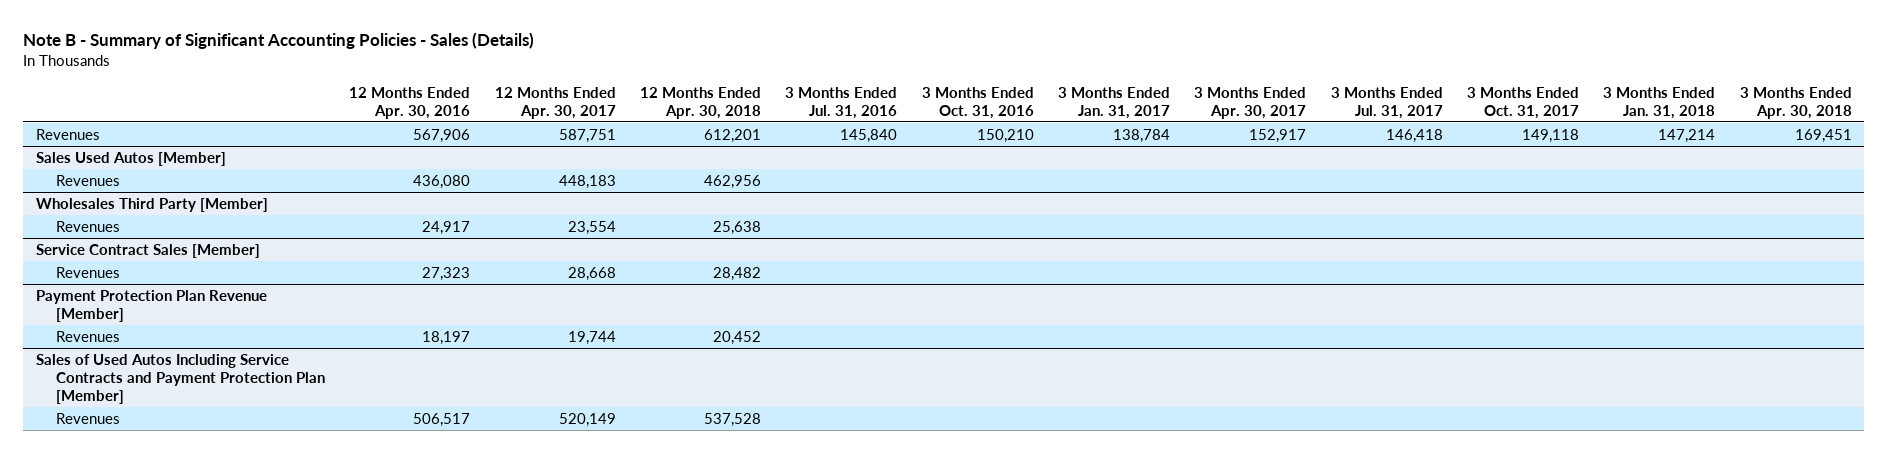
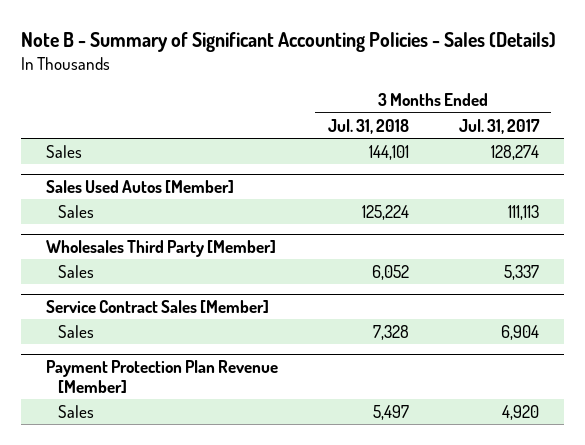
- | 12 Months Ended Apr. 30, 2016 | 12 Months Ended Apr. 30, 2017 | 12 Months Ended Apr. 30, 2018 | 3 Months Ended Jul. 31, 2016 | 3 Months Ended Oct. 31, 2016 | 3 Months Ended Jan. 31, 2017 | 3 Months Ended Apr. 30, 2017 | 3 Months Ended Jul. 31, 2017 | 3 Months Ended Oct. 31, 2017 | 3 Months Ended Jan. 31, 2018 | 3 Months Ended Apr. 30, 2018
+ | 3 Months Ended Jul. 31, 2018 | 3 Months Ended Jul. 31, 2017
- Revenues | 567,906 | 587,751 | 612,201 | 145,840 | 150,210 | 138,784 | 152,917 | 146,418 | 149,118 | 147,214 | 169,451
+ Sales | 144,101 | 128,274
@ Sales Used Autos [Member]
- Revenues | 436,080 | 448,183 | 462,956 | | | | | | | |
+ Sales | 125,224 | 111,113
@ Wholesales Third Party [Member]
- Revenues | 24,917 | 23,554 | 25,638 | | | | | | | |
+ Sales | 6,052 | 5,337
@ Service Contract Sales [Member]
- Revenues | 27,323 | 28,668 | 28,482 | | | | | | | |
+ Sales | 7,328 | 6,904
@ Payment Protection Plan Revenue [Member]
- Revenues | 18,197 | 19,744 | 20,452 | | | | | | | |
- Sales of Used Autos Including Service Contracts and Payment Protection Plan [Member]
- Revenues | 506,517 | 520,149 | 537,528 | | | | | | | |
@ Payment Protection Plan Revenue [Member]
+ Sales | 5,497 | 4,920

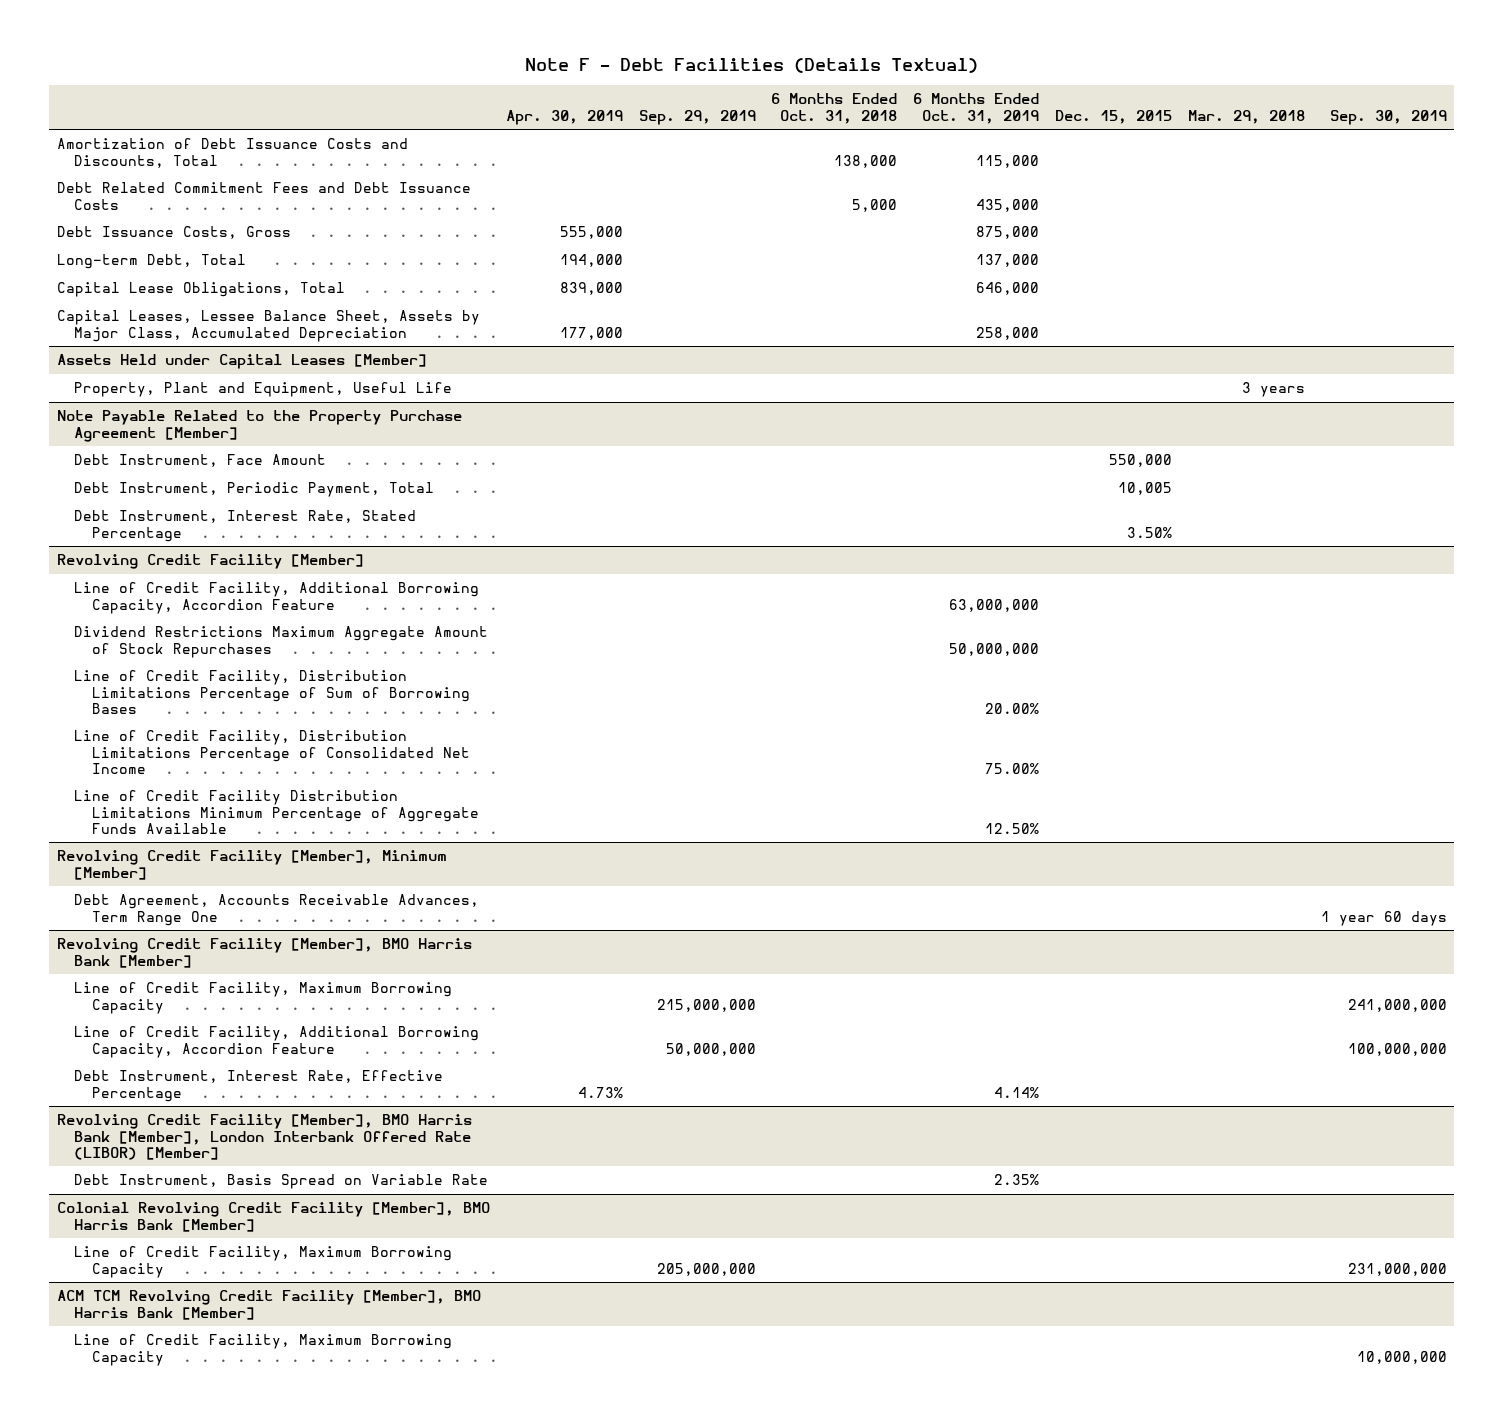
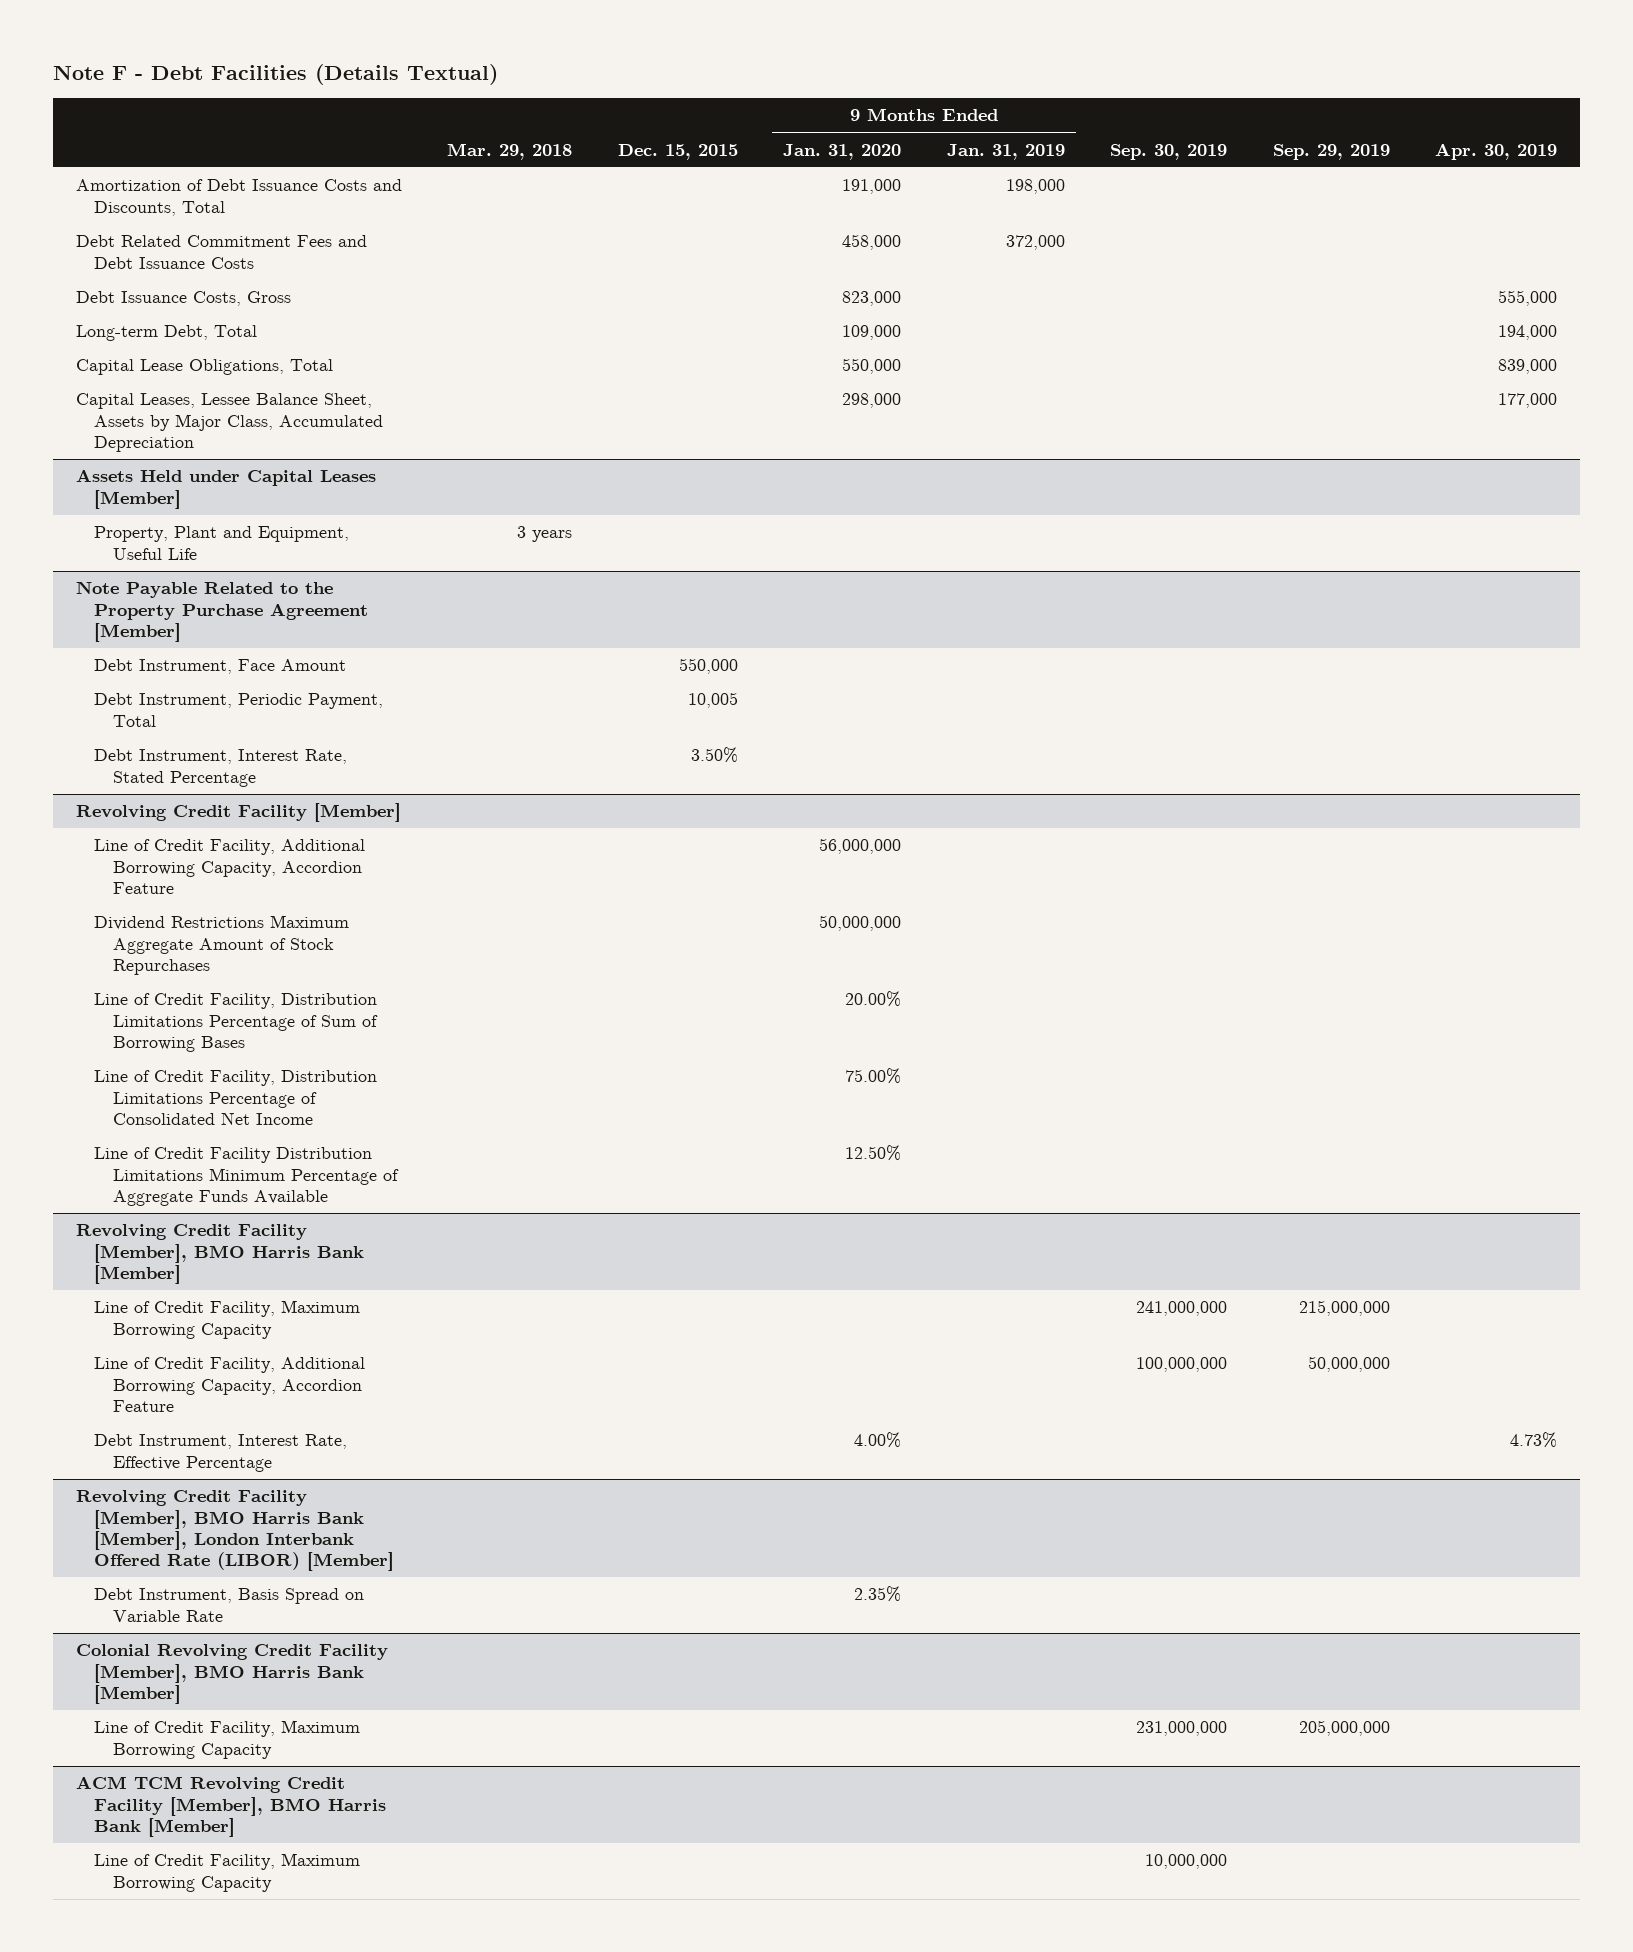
- | Apr. 30, 2019 | Sep. 29, 2019 | 6 Months Ended Oct. 31, 2018 | 6 Months Ended Oct. 31, 2019 | Dec. 15, 2015 | Mar. 29, 2018 | Sep. 30, 2019
+ | Mar. 29, 2018 | Dec. 15, 2015 | 9 Months Ended Jan. 31, 2020 | 9 Months Ended Jan. 31, 2019 | Sep. 30, 2019 | Sep. 29, 2019 | Apr. 30, 2019
- Revolving Credit Facility [Member], Minimum [Member]
- Debt Agreement, Accounts Receivable Advances, Term Range One | | | | | | | 1 year 60 days

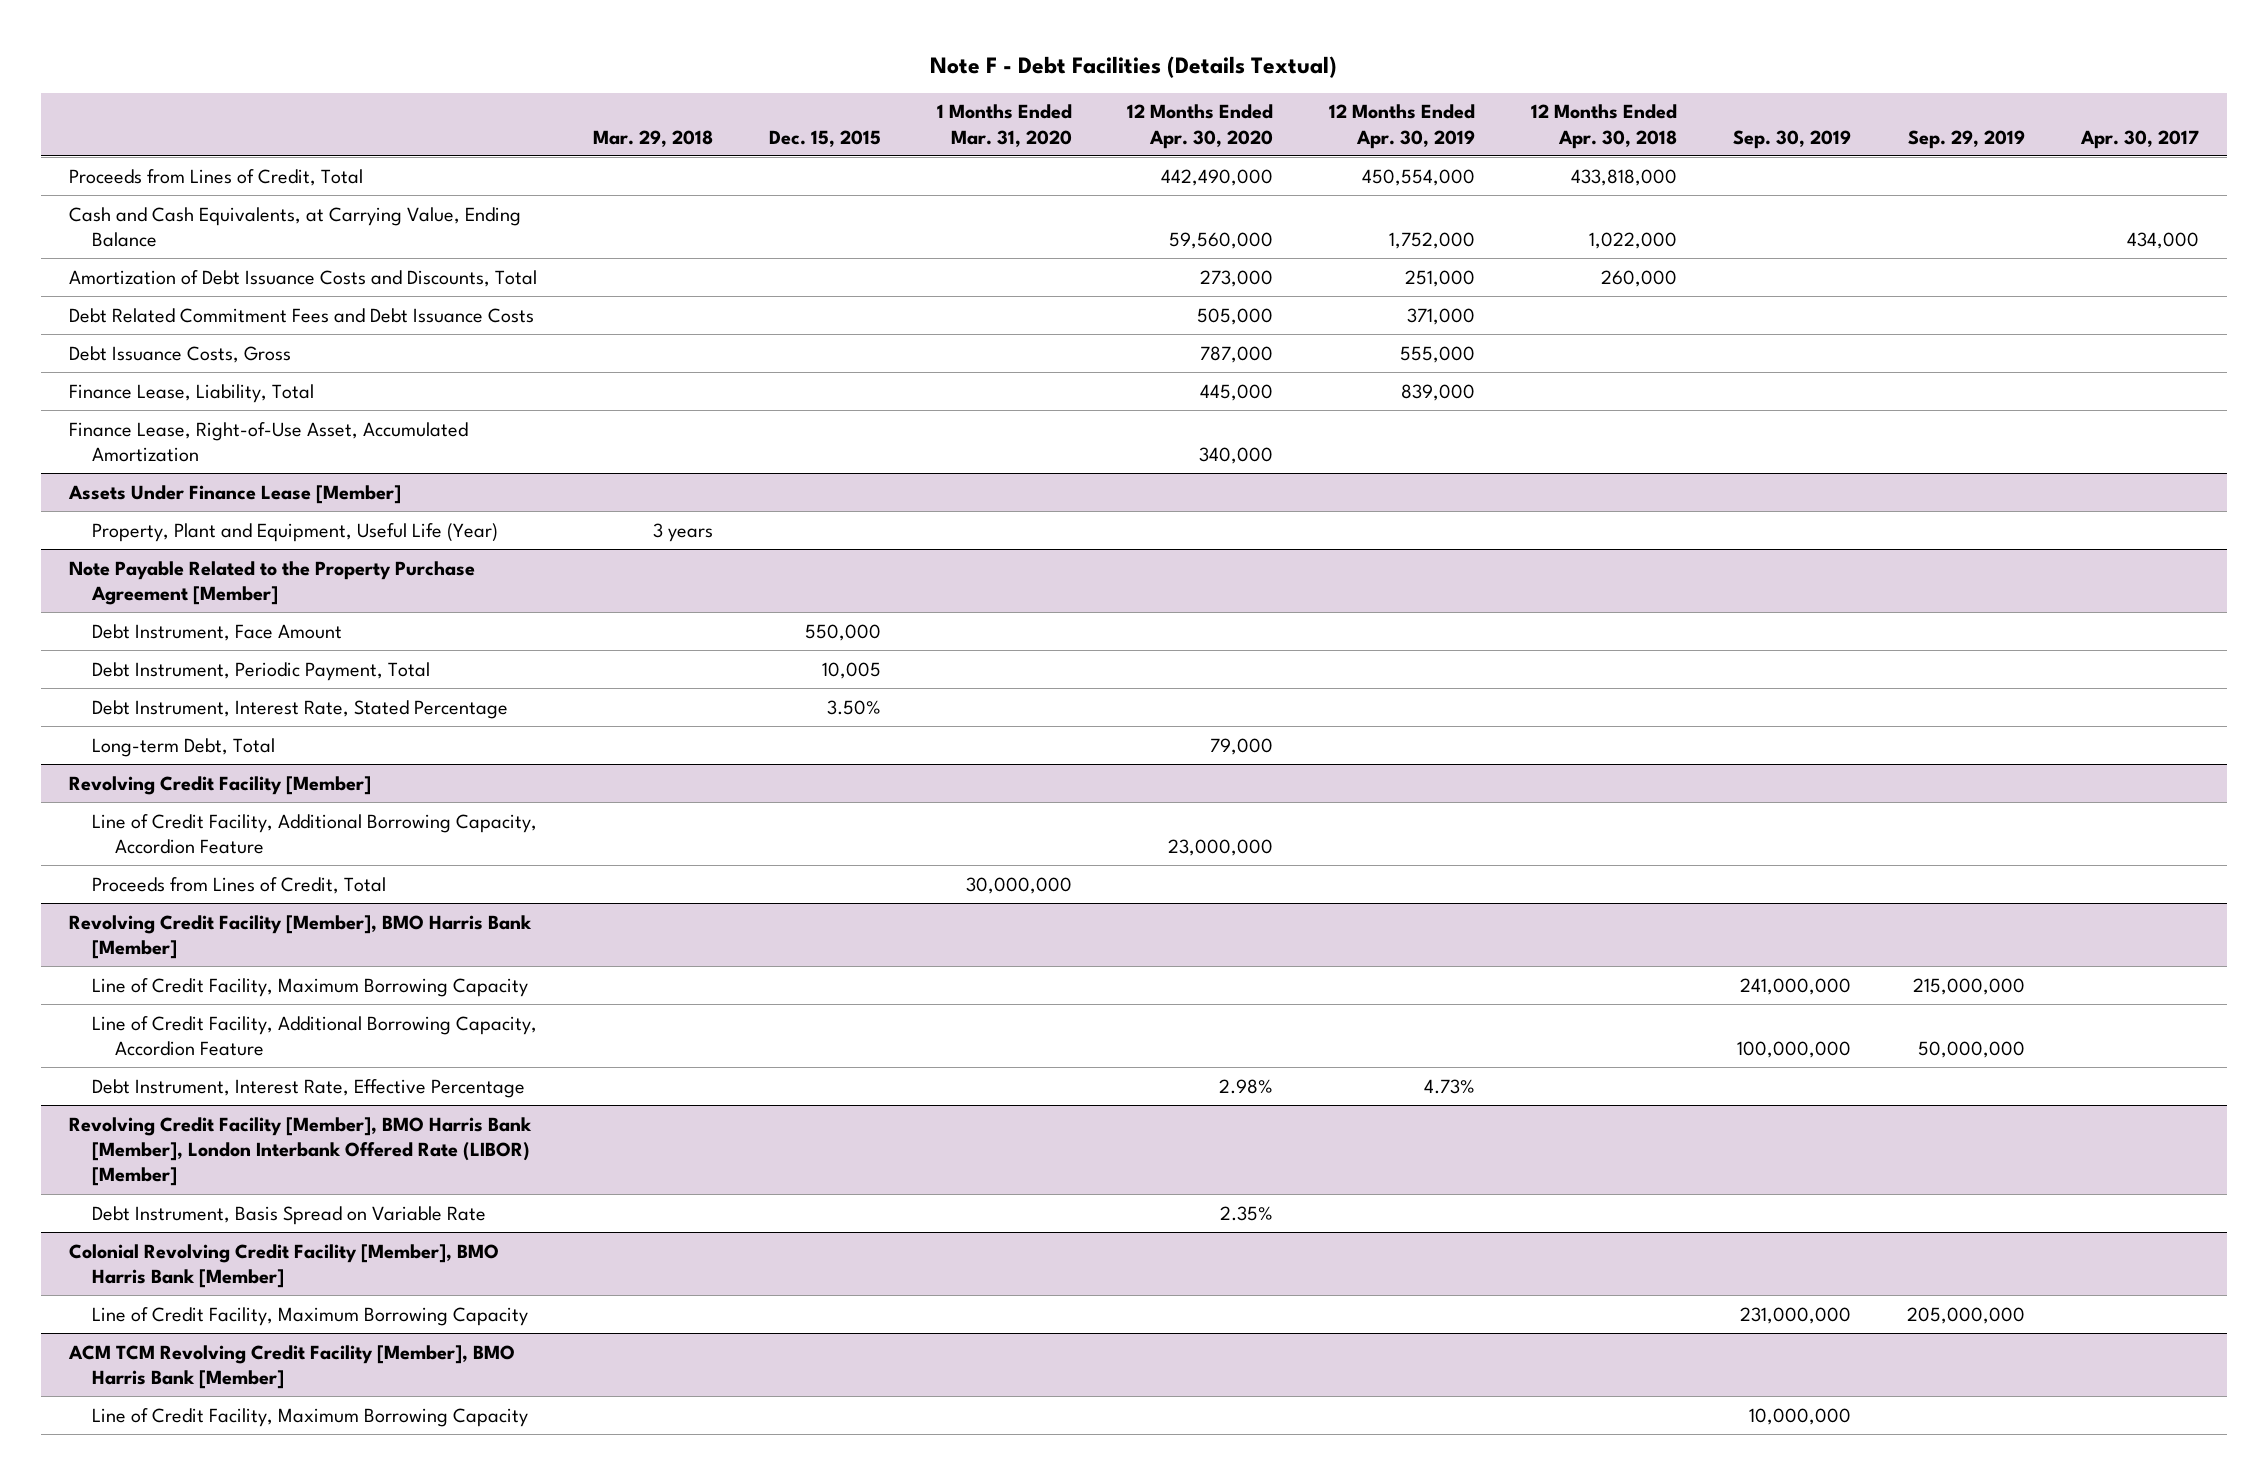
- | Mar. 29, 2018 | Dec. 15, 2015 | 9 Months Ended Jan. 31, 2020 | 9 Months Ended Jan. 31, 2019 | Sep. 30, 2019 | Sep. 29, 2019 | Apr. 30, 2019
+ | Mar. 29, 2018 | Dec. 15, 2015 | 1 Months Ended Mar. 31, 2020 | 12 Months Ended Apr. 30, 2020 | 12 Months Ended Apr. 30, 2019 | 12 Months Ended Apr. 30, 2018 | Sep. 30, 2019 | Sep. 29, 2019 | Apr. 30, 2017
+ Proceeds from Lines of Credit, Total | | | | 442,490,000 | 450,554,000 | 433,818,000 | | |
+ Cash and Cash Equivalents, at Carrying Value, Ending Balance | | | | 59,560,000 | 1,752,000 | 1,022,000 | | | 434,000
- Long-term Debt, Total | | | 109,000 | | | | 194,000
- Capital Lease Obligations, Total | | | 550,000 | | | | 839,000
- Capital Leases, Lessee Balance Sheet, Assets by Major Class, Accumulated Depreciation | | | 298,000 | | | | 177,000
- Assets Held under Capital Leases [Member]
- Property, Plant and Equipment, Useful Life | 3 years | | | | | |
+ Finance Lease, Liability, Total | | | | 445,000 | 839,000 | | | |
+ Finance Lease, Right-of-Use Asset, Accumulated Amortization | | | | 340,000 | | | | |
+ Assets Under Finance Lease [Member]
+ Property, Plant and Equipment, Useful Life (Year) | 3 years | | | | | | | |
@ Note Payable Related to the Property Purchase Agreement [Member]
+ Long-term Debt, Total | | | | 79,000 | | | | |
@ Revolving Credit Facility [Member]
- Dividend Restrictions Maximum Aggregate Amount of Stock Repurchases | | | 50,000,000 | | | |
- Line of Credit Facility, Distribution Limitations Percentage of Sum of Borrowing Bases | | | 20.00% | | | |
- Line of Credit Facility, Distribution Limitations Percentage of Consolidated Net Income | | | 75.00% | | | |
- Line of Credit Facility Distribution Limitations Minimum Percentage of Aggregate Funds Available | | | 12.50% | | | |
+ Proceeds from Lines of Credit, Total | | | 30,000,000 | | | | | |

